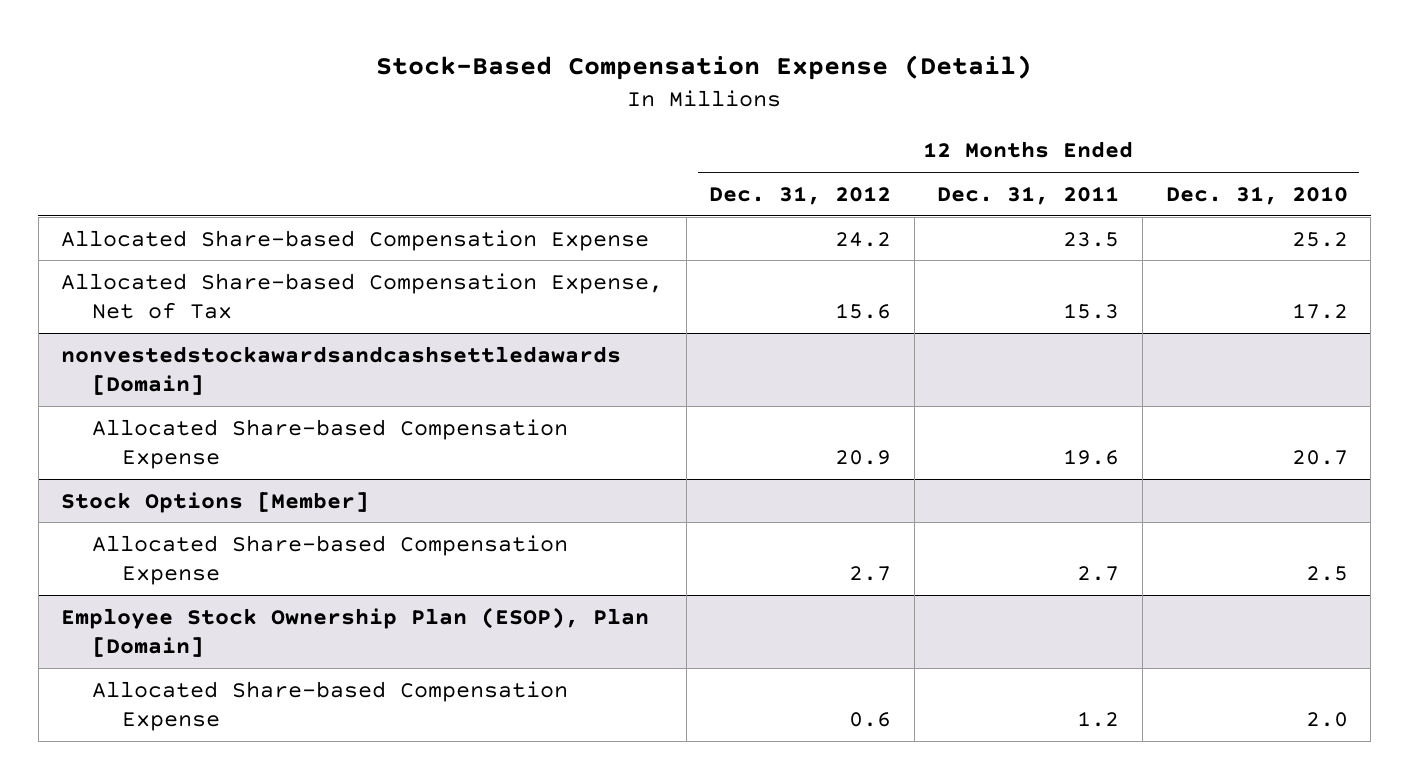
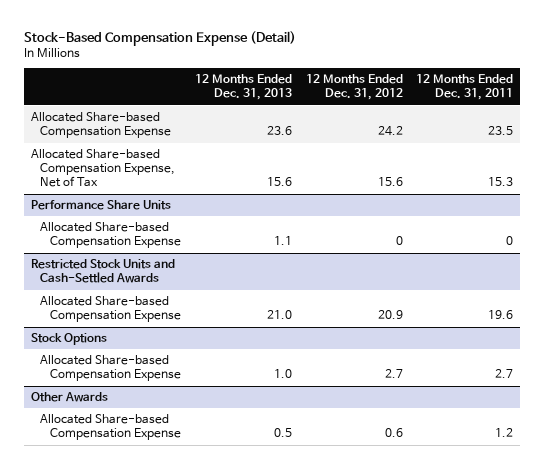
- | 12 Months Ended Dec. 31, 2012 | 12 Months Ended Dec. 31, 2011 | 12 Months Ended Dec. 31, 2010
+ | 12 Months Ended Dec. 31, 2013 | 12 Months Ended Dec. 31, 2012 | 12 Months Ended Dec. 31, 2011
- nonvestedstockawardsandcashsettledawards [Domain]
+ Performance Share Units
+ Allocated Share-based Compensation Expense | 1.1 | 0 | 0
+ Restricted Stock Units and Cash-Settled Awards
- Stock Options [Member]
+ Stock Options
- Employee Stock Ownership Plan (ESOP), Plan [Domain]
+ Other Awards

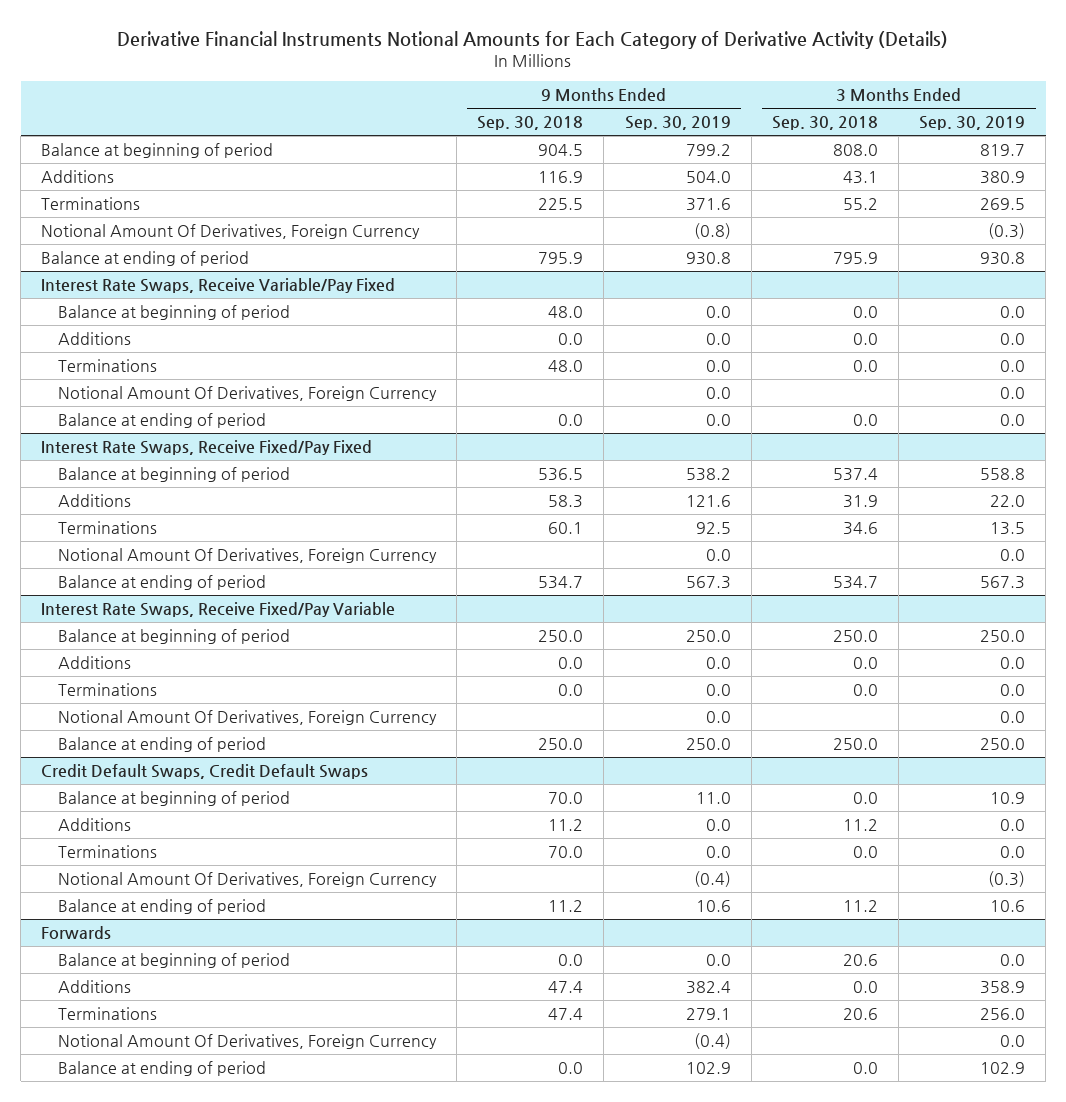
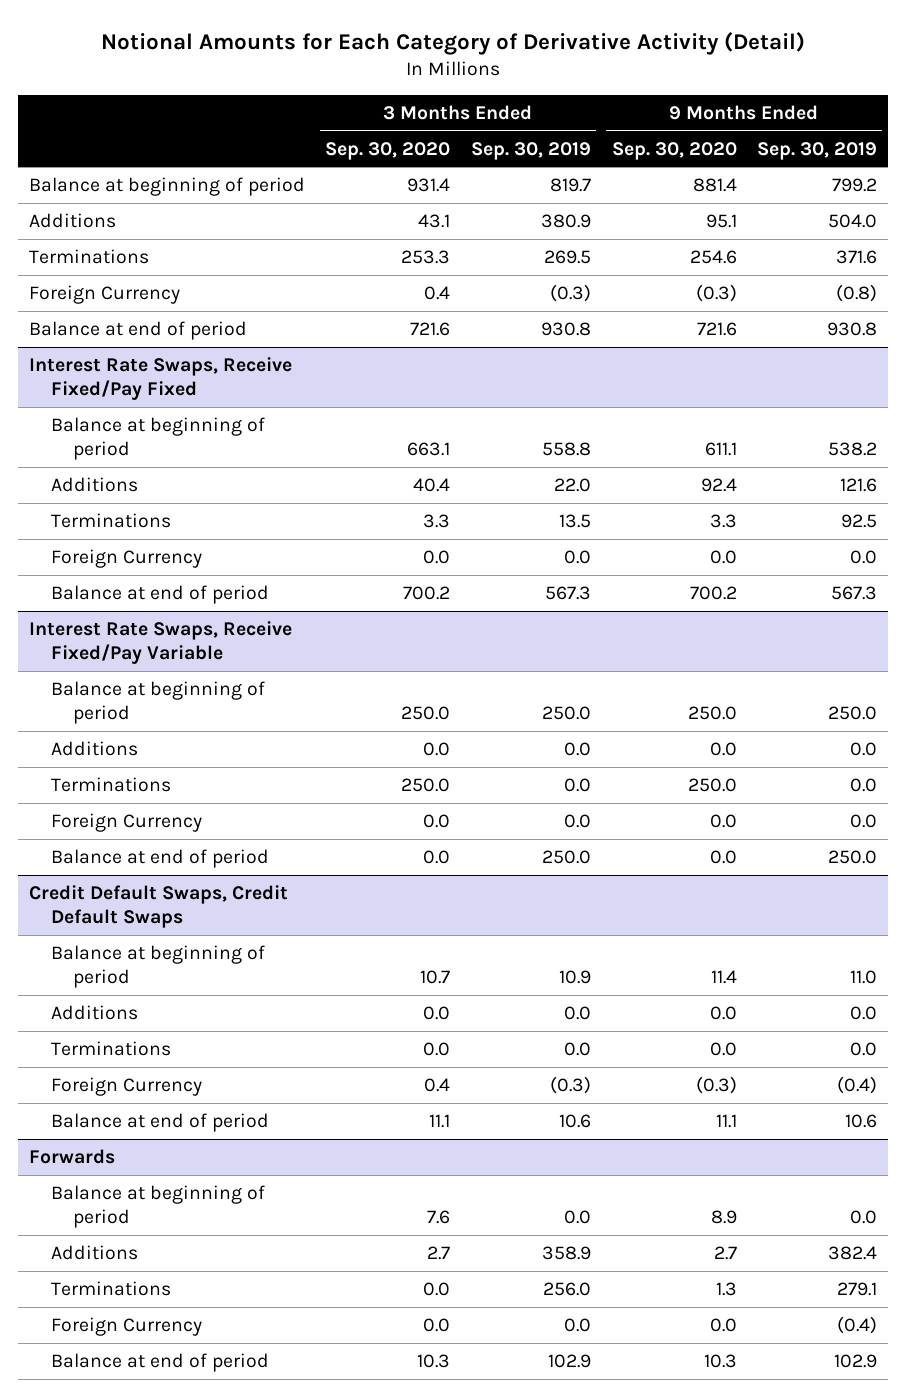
- Derivative Financial Instruments Notional Amounts for Each Category of Derivative Activity (Details)
+ Notional Amounts for Each Category of Derivative Activity (Detail)
- | 9 Months Ended Sep. 30, 2018 | 9 Months Ended Sep. 30, 2019 | 3 Months Ended Sep. 30, 2018 | 3 Months Ended Sep. 30, 2019
+ | 3 Months Ended Sep. 30, 2020 | 3 Months Ended Sep. 30, 2019 | 9 Months Ended Sep. 30, 2020 | 9 Months Ended Sep. 30, 2019
- Notional Amount Of Derivatives, Foreign Currency | | (0.8) | | (0.3)
- Balance at ending of period | 795.9 | 930.8 | 795.9 | 930.8
- Interest Rate Swaps, Receive Variable/Pay Fixed
- Balance at beginning of period | 48.0 | 0.0 | 0.0 | 0.0
- Additions | 0.0 | 0.0 | 0.0 | 0.0
- Terminations | 48.0 | 0.0 | 0.0 | 0.0
- Notional Amount Of Derivatives, Foreign Currency | | 0.0 | | 0.0
- Balance at ending of period | 0.0 | 0.0 | 0.0 | 0.0
+ Foreign Currency | 0.4 | (0.3) | (0.3) | (0.8)
+ Balance at end of period | 721.6 | 930.8 | 721.6 | 930.8
@ Interest Rate Swaps, Receive Fixed/Pay Fixed
- Notional Amount Of Derivatives, Foreign Currency | | 0.0 | | 0.0
- Balance at ending of period | 534.7 | 567.3 | 534.7 | 567.3
+ Foreign Currency | 0.0 | 0.0 | 0.0 | 0.0
+ Balance at end of period | 700.2 | 567.3 | 700.2 | 567.3
@ Interest Rate Swaps, Receive Fixed/Pay Variable
- Notional Amount Of Derivatives, Foreign Currency | | 0.0 | | 0.0
- Balance at ending of period | 250.0 | 250.0 | 250.0 | 250.0
+ Foreign Currency | 0.0 | 0.0 | 0.0 | 0.0
+ Balance at end of period | 0.0 | 250.0 | 0.0 | 250.0
@ Credit Default Swaps, Credit Default Swaps
- Notional Amount Of Derivatives, Foreign Currency | | (0.4) | | (0.3)
- Balance at ending of period | 11.2 | 10.6 | 11.2 | 10.6
+ Foreign Currency | 0.4 | (0.3) | (0.3) | (0.4)
+ Balance at end of period | 11.1 | 10.6 | 11.1 | 10.6
@ Forwards
- Notional Amount Of Derivatives, Foreign Currency | | (0.4) | | 0.0
- Balance at ending of period | 0.0 | 102.9 | 0.0 | 102.9
+ Foreign Currency | 0.0 | 0.0 | 0.0 | (0.4)
+ Balance at end of period | 10.3 | 102.9 | 10.3 | 102.9

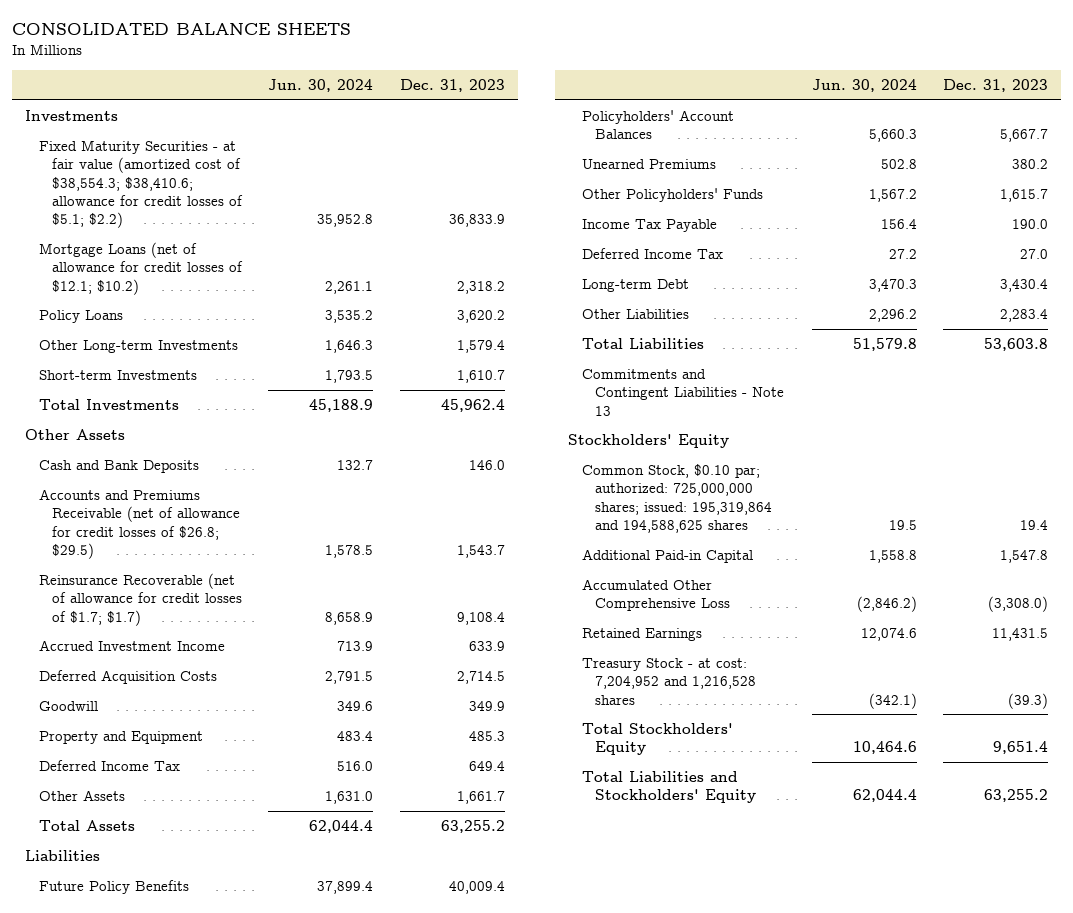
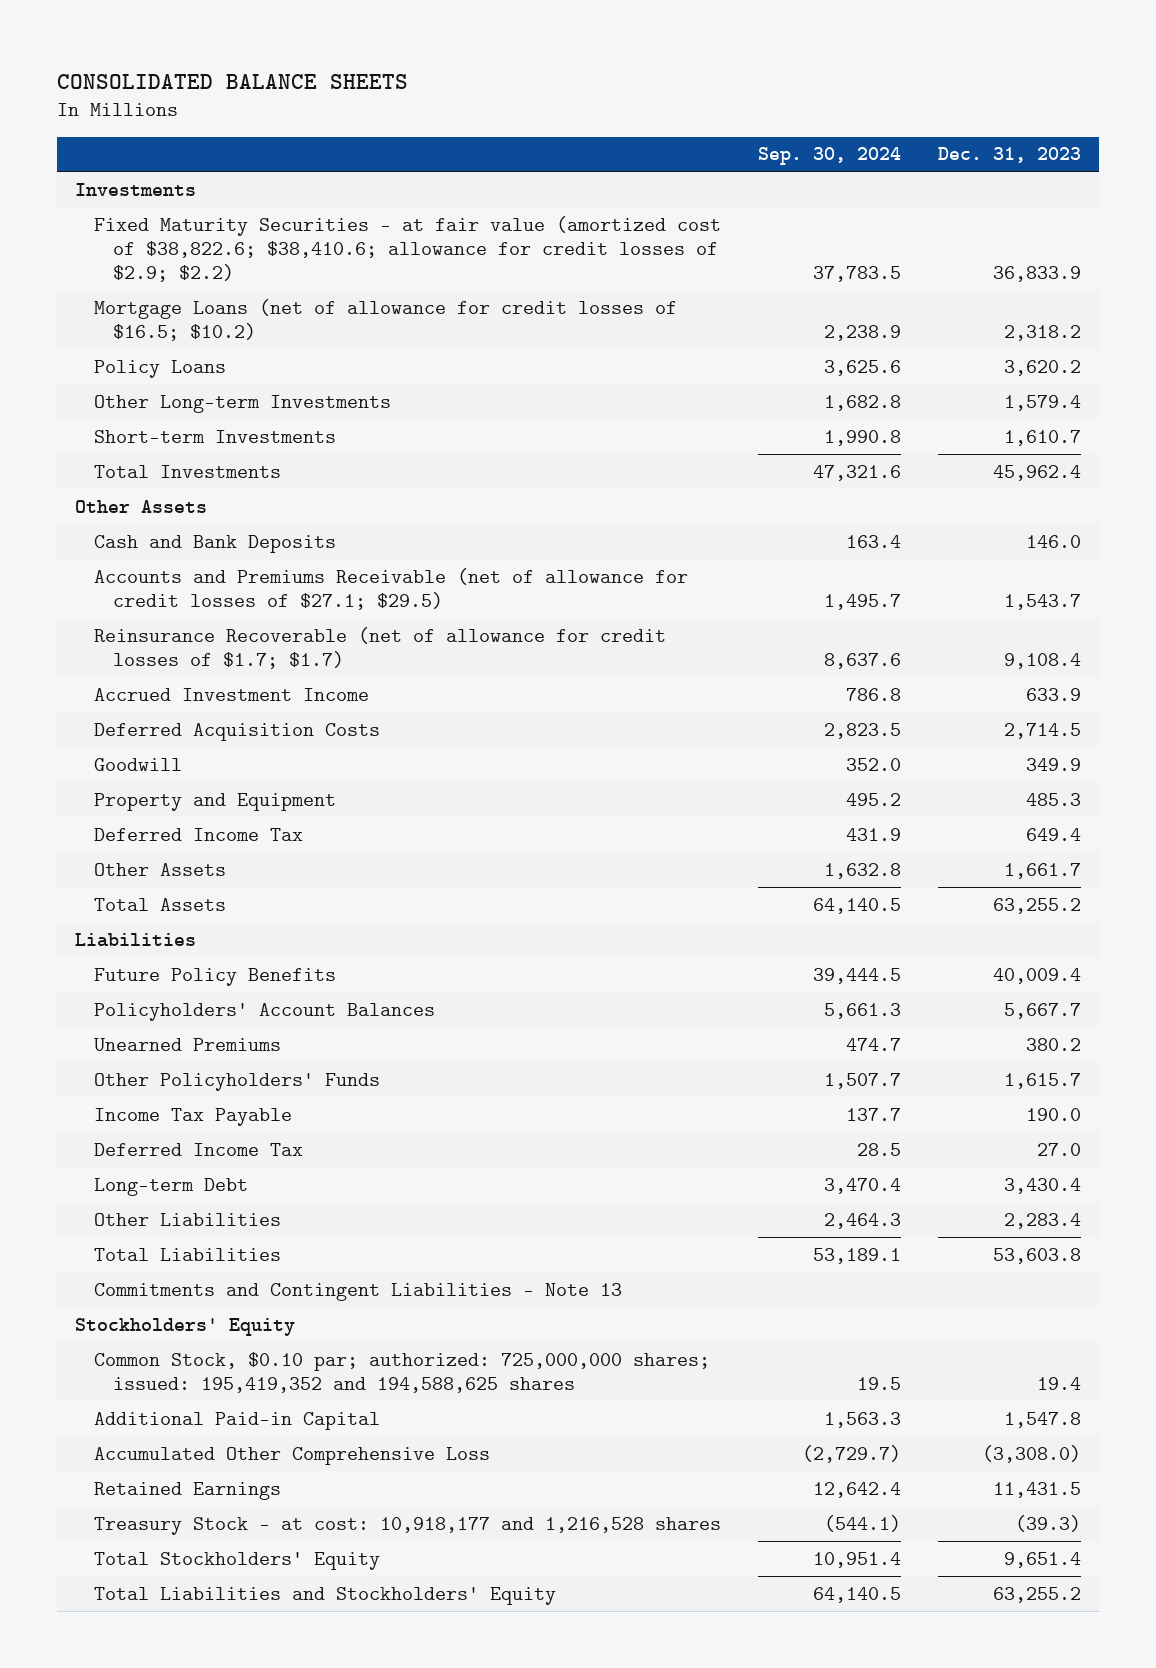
- | Jun. 30, 2024 | Dec. 31, 2023
+ | Sep. 30, 2024 | Dec. 31, 2023
- Fixed Maturity Securities - at fair value (amortized cost of $38,554.3; $38,410.6; allowance for credit losses of $5.1; $2.2) | 35,952.8 | 36,833.9
- Mortgage Loans (net of allowance for credit losses of $12.1; $10.2) | 2,261.1 | 2,318.2
+ Fixed Maturity Securities - at fair value (amortized cost of $38,822.6; $38,410.6; allowance for credit losses of $2.9; $2.2) | 37,783.5 | 36,833.9
+ Mortgage Loans (net of allowance for credit losses of $16.5; $10.2) | 2,238.9 | 2,318.2
- Accounts and Premiums Receivable (net of allowance for credit losses of $26.8; $29.5) | 1,578.5 | 1,543.7
+ Accounts and Premiums Receivable (net of allowance for credit losses of $27.1; $29.5) | 1,495.7 | 1,543.7
- Common Stock, $0.10 par; authorized: 725,000,000 shares; issued: 195,319,864 and 194,588,625 shares | 19.5 | 19.4
+ Common Stock, $0.10 par; authorized: 725,000,000 shares; issued: 195,419,352 and 194,588,625 shares | 19.5 | 19.4
- Treasury Stock - at cost: 7,204,952 and 1,216,528 shares | (342.1) | (39.3)
+ Treasury Stock - at cost: 10,918,177 and 1,216,528 shares | (544.1) | (39.3)

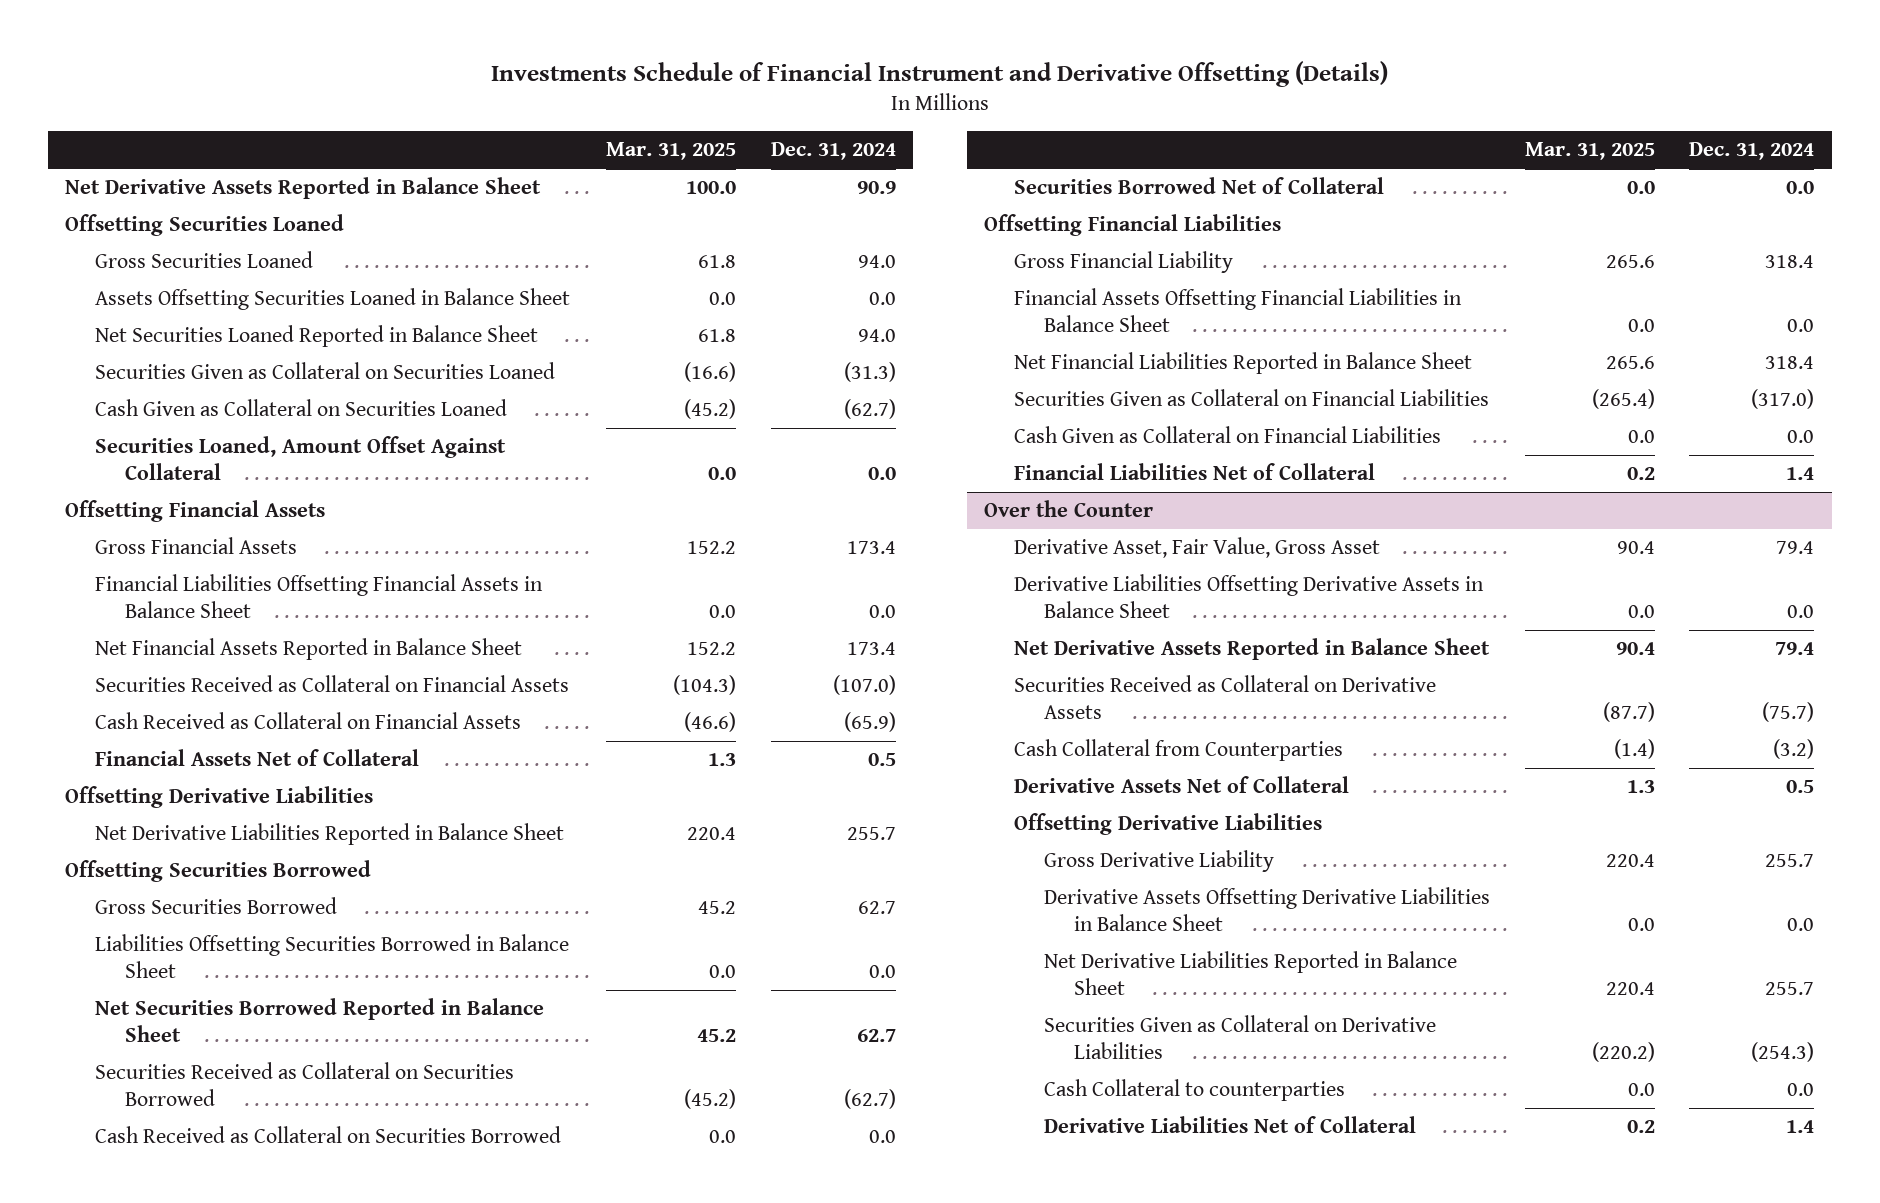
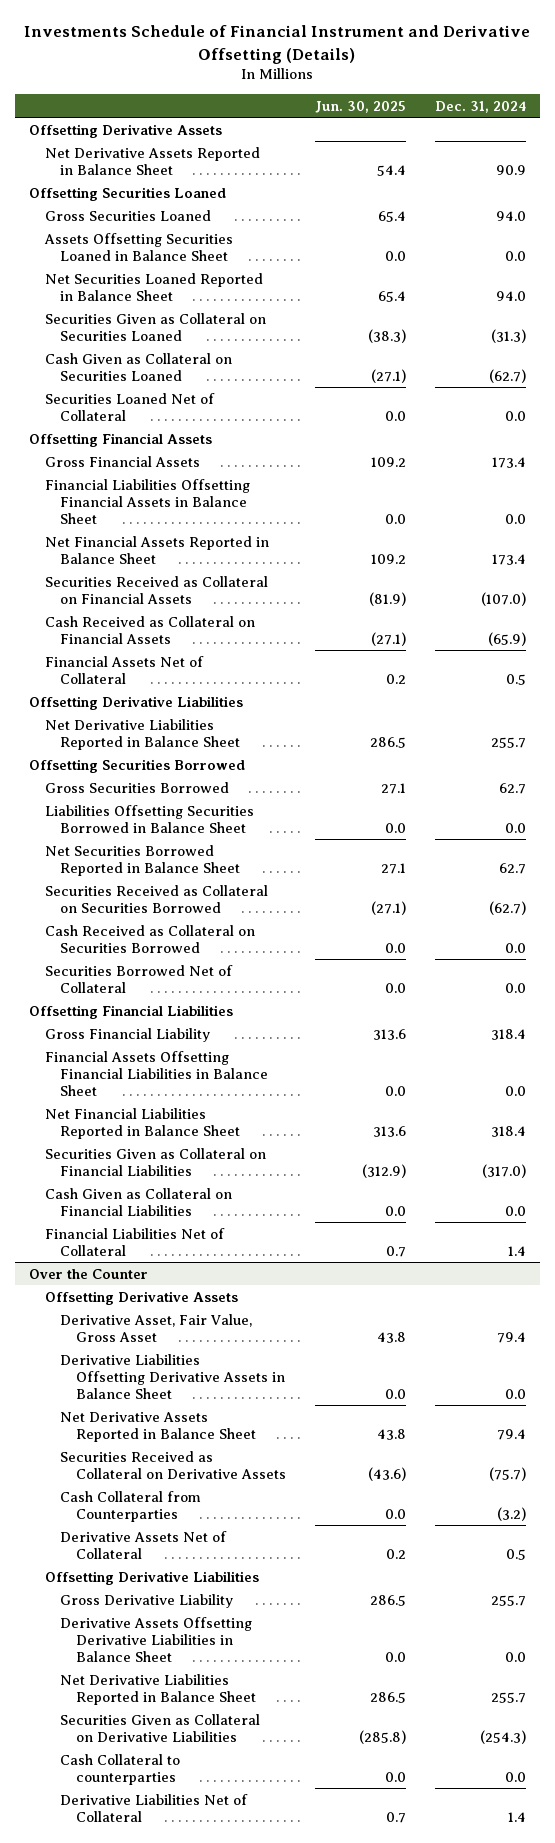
- | Mar. 31, 2025 | Dec. 31, 2024
+ | Jun. 30, 2025 | Dec. 31, 2024
+ Offsetting Derivative Assets
- Securities Loaned, Amount Offset Against Collateral | 0.0 | 0.0
+ Securities Loaned Net of Collateral | 0.0 | 0.0
@ Over the Counter
+ Offsetting Derivative Assets

